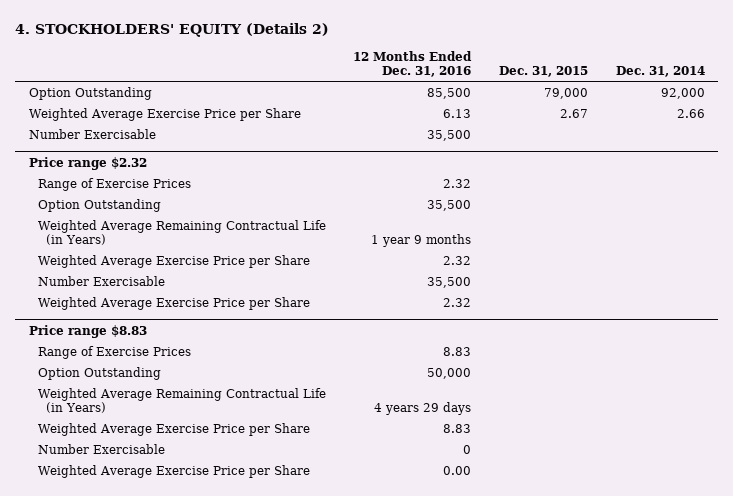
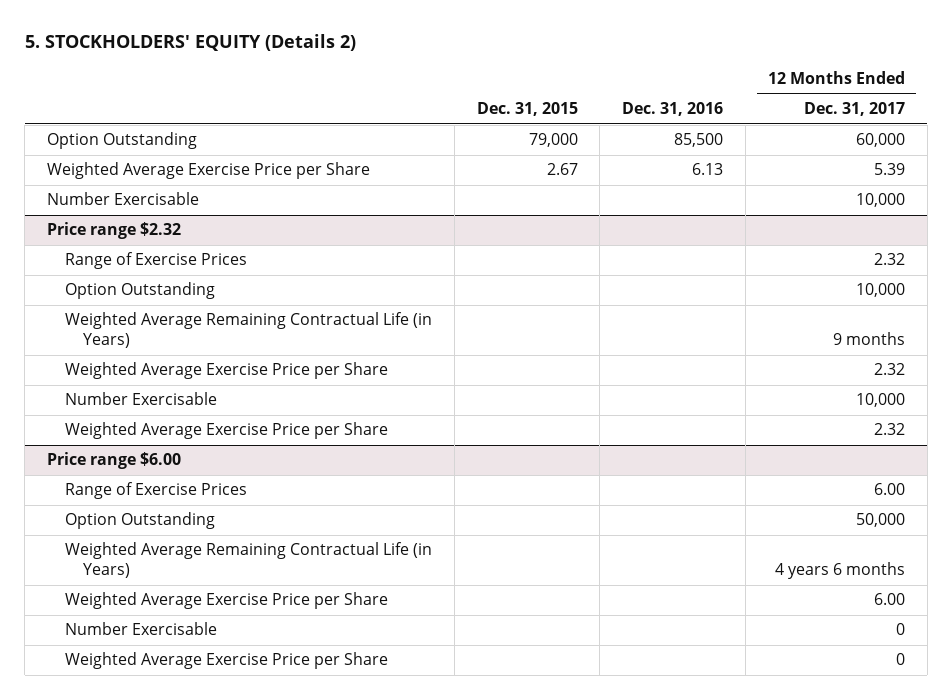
- 4. STOCKHOLDERS' EQUITY (Details 2)
+ 5. STOCKHOLDERS' EQUITY (Details 2)
- | 12 Months Ended Dec. 31, 2016 | Dec. 31, 2015 | Dec. 31, 2014
+ | Dec. 31, 2015 | Dec. 31, 2016 | 12 Months Ended Dec. 31, 2017
- Price range $8.83
+ Price range $6.00

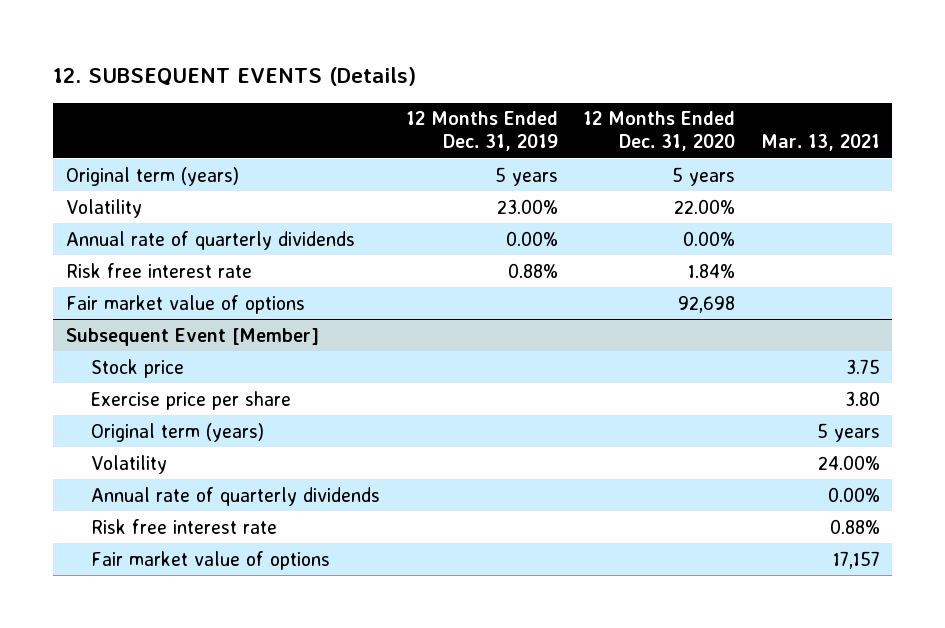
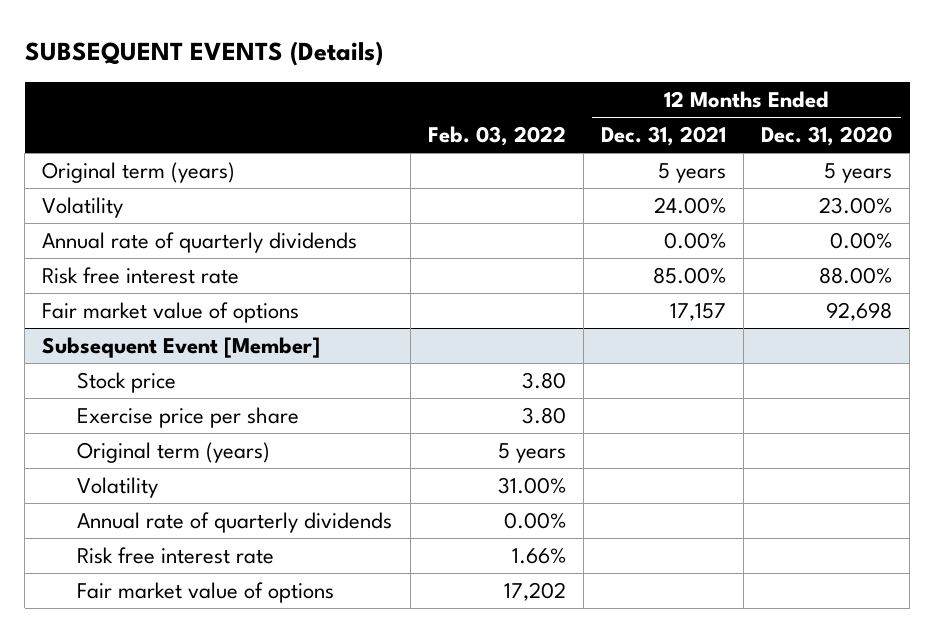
- 12. SUBSEQUENT EVENTS (Details)
+ SUBSEQUENT EVENTS (Details)
- | 12 Months Ended Dec. 31, 2019 | 12 Months Ended Dec. 31, 2020 | Mar. 13, 2021
+ | Feb. 03, 2022 | 12 Months Ended Dec. 31, 2021 | 12 Months Ended Dec. 31, 2020
- Volatility | 23.00% | 22.00% |
+ Volatility | | 24.00% | 23.00%
- Risk free interest rate | 0.88% | 1.84% |
+ Risk free interest rate | | 85.00% | 88.00%

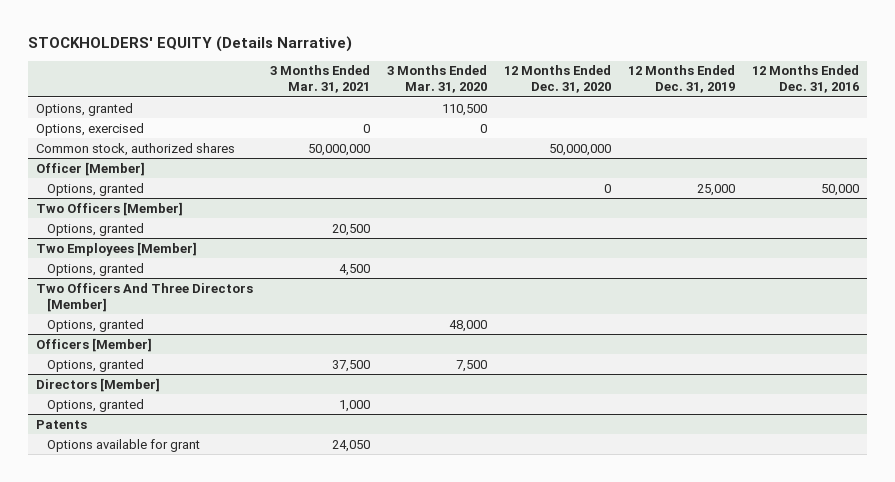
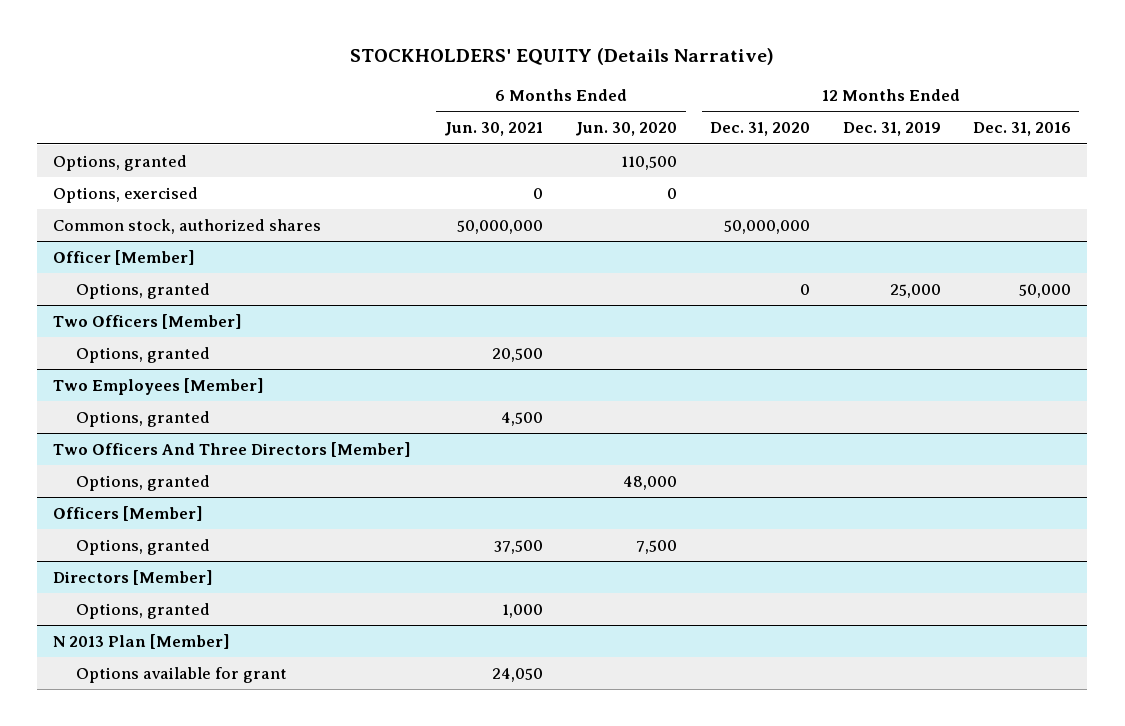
- | 3 Months Ended Mar. 31, 2021 | 3 Months Ended Mar. 31, 2020 | 12 Months Ended Dec. 31, 2020 | 12 Months Ended Dec. 31, 2019 | 12 Months Ended Dec. 31, 2016
+ | 6 Months Ended Jun. 30, 2021 | 6 Months Ended Jun. 30, 2020 | 12 Months Ended Dec. 31, 2020 | 12 Months Ended Dec. 31, 2019 | 12 Months Ended Dec. 31, 2016
- Patents
+ N 2013 Plan [Member]

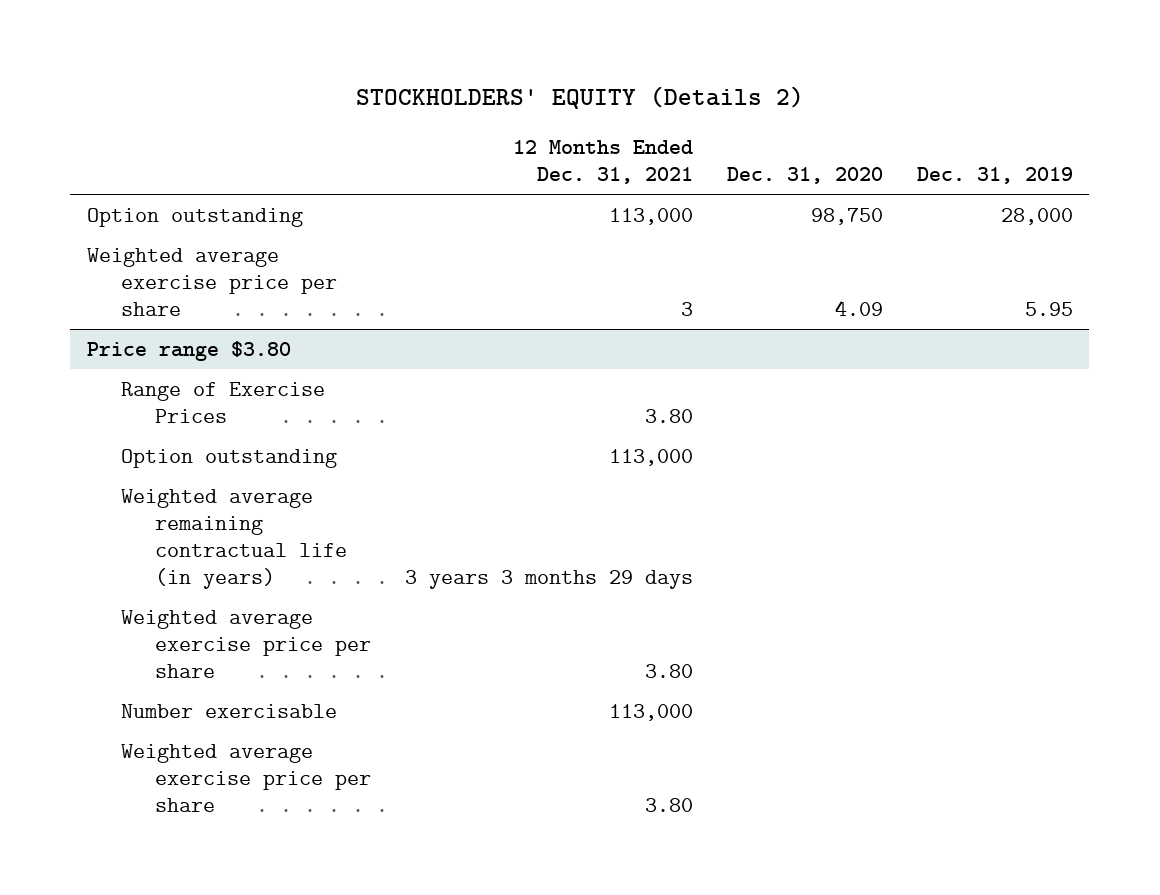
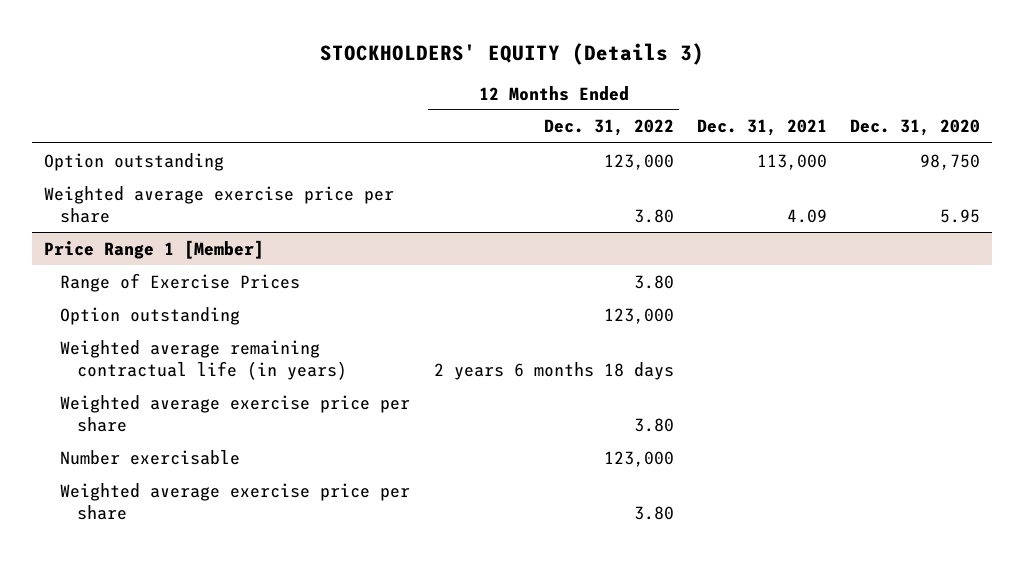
- STOCKHOLDERS' EQUITY (Details 2)
+ STOCKHOLDERS' EQUITY (Details 3)
- | 12 Months Ended Dec. 31, 2021 | Dec. 31, 2020 | Dec. 31, 2019
+ | 12 Months Ended Dec. 31, 2022 | Dec. 31, 2021 | Dec. 31, 2020
- Weighted average exercise price per share | 3 | 4.09 | 5.95
- Price range $3.80
+ Weighted average exercise price per share | 3.80 | 4.09 | 5.95
+ Price Range 1 [Member]

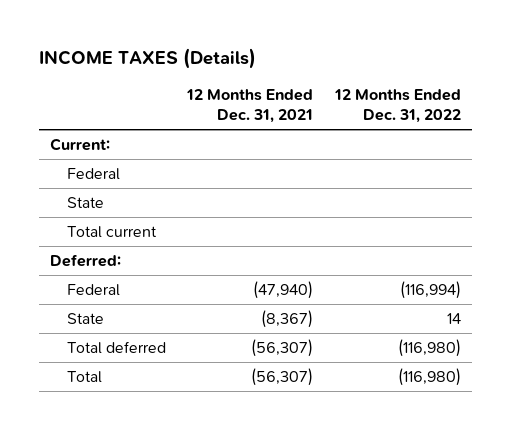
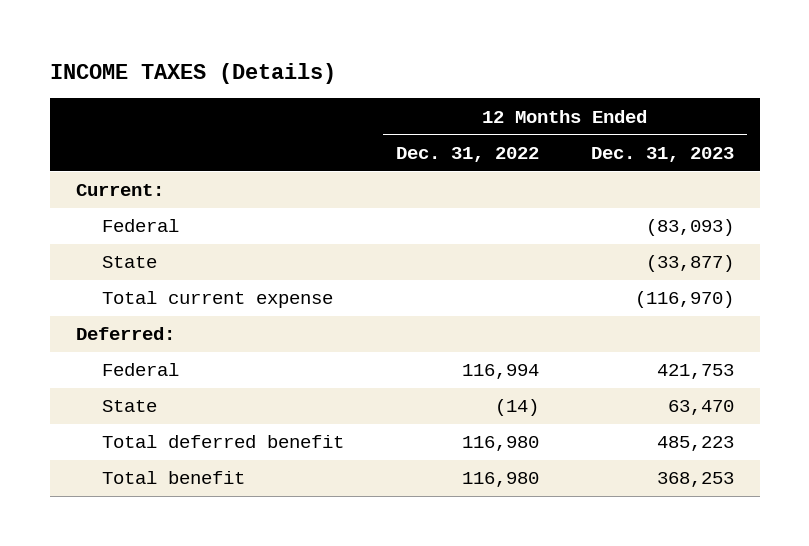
- | 12 Months Ended Dec. 31, 2021 | 12 Months Ended Dec. 31, 2022
+ | 12 Months Ended Dec. 31, 2022 | 12 Months Ended Dec. 31, 2023
- Total current
+ Total current expense | | (116,970)
- Federal | (47,940) | (116,994)
- State | (8,367) | 14
- Total deferred | (56,307) | (116,980)
- Total | (56,307) | (116,980)
+ Federal | 116,994 | 421,753
+ State | (14) | 63,470
+ Total deferred benefit | 116,980 | 485,223
+ Total benefit | 116,980 | 368,253

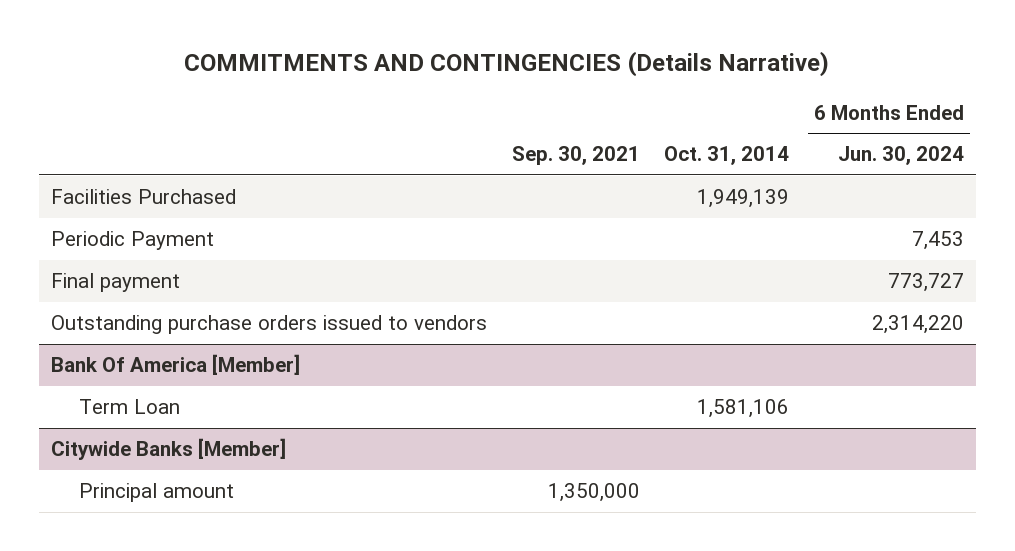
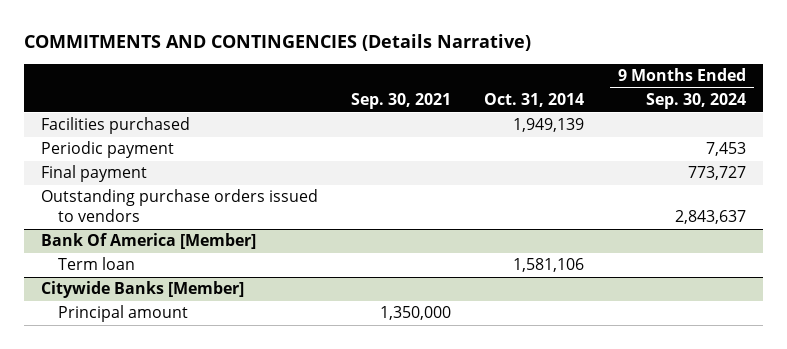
- | Sep. 30, 2021 | Oct. 31, 2014 | 6 Months Ended Jun. 30, 2024
+ | Sep. 30, 2021 | Oct. 31, 2014 | 9 Months Ended Sep. 30, 2024
- Facilities Purchased | | 1,949,139 |
- Periodic Payment | | | 7,453
+ Facilities purchased | | 1,949,139 |
+ Periodic payment | | | 7,453
@ Bank Of America [Member]
- Term Loan | | 1,581,106 |
+ Term loan | | 1,581,106 |

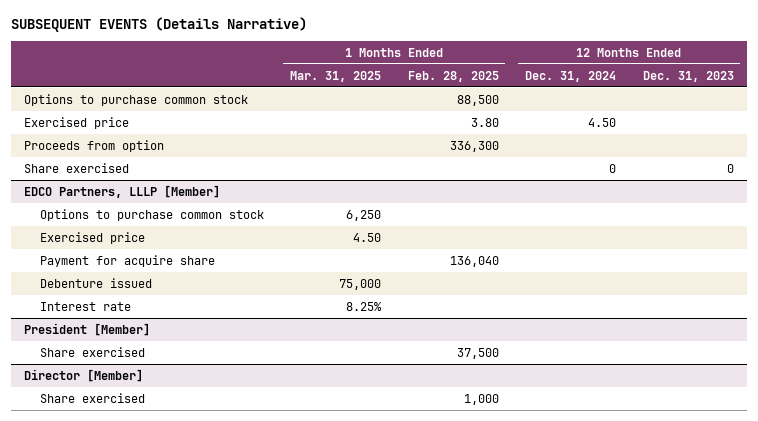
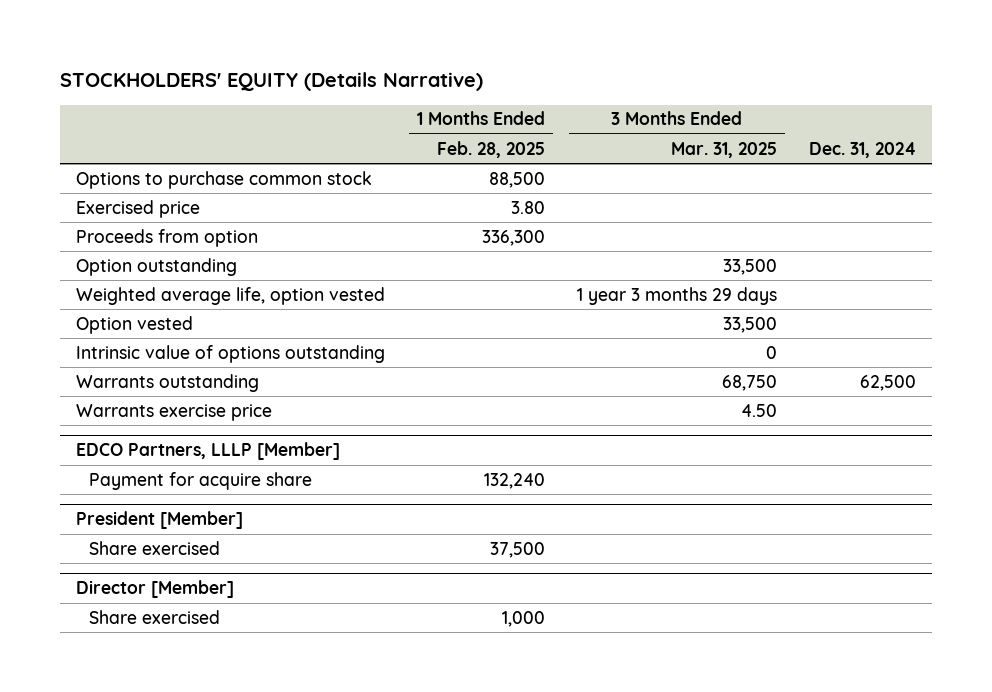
- SUBSEQUENT EVENTS (Details Narrative)
+ STOCKHOLDERS' EQUITY (Details Narrative)
- | 1 Months Ended Mar. 31, 2025 | 1 Months Ended Feb. 28, 2025 | 12 Months Ended Dec. 31, 2024 | 12 Months Ended Dec. 31, 2023
+ | 1 Months Ended Feb. 28, 2025 | 3 Months Ended Mar. 31, 2025 | Dec. 31, 2024
- Share exercised | | | 0 | 0
+ Option outstanding | | 33,500 |
+ Weighted average life, option vested | | 1 year 3 months 29 days |
+ Option vested | | 33,500 |
+ Intrinsic value of options outstanding | | 0 |
+ Warrants outstanding | | 68,750 | 62,500
+ Warrants exercise price | | 4.50 |
@ EDCO Partners, LLLP [Member]
- Options to purchase common stock | 6,250 | | |
- Exercised price | 4.50 | | |
- Payment for acquire share | | 136,040 | |
- Debenture issued | 75,000 | | |
- Interest rate | 8.25% | | |
+ Payment for acquire share | 132,240 | |

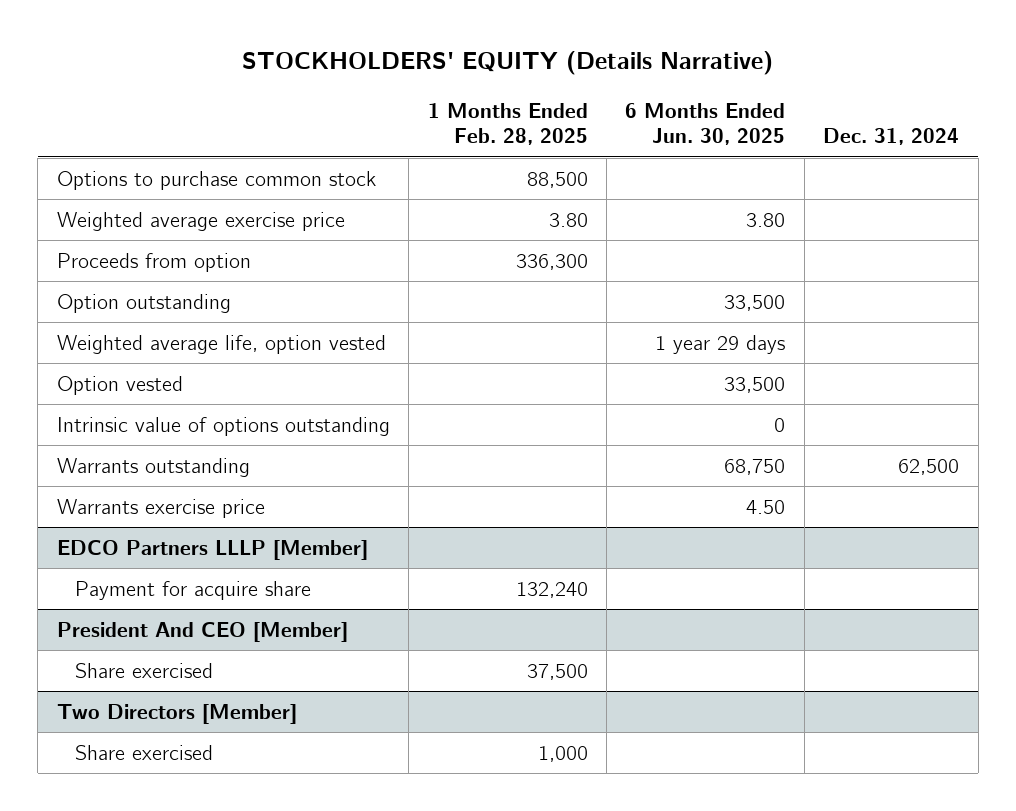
- | 1 Months Ended Feb. 28, 2025 | 3 Months Ended Mar. 31, 2025 | Dec. 31, 2024
+ | 1 Months Ended Feb. 28, 2025 | 6 Months Ended Jun. 30, 2025 | Dec. 31, 2024
- Exercised price | 3.80 | |
+ Weighted average exercise price | 3.80 | 3.80 |
- EDCO Partners, LLLP [Member]
+ EDCO Partners LLLP [Member]
- President [Member]
+ President And CEO [Member]
- Director [Member]
+ Two Directors [Member]

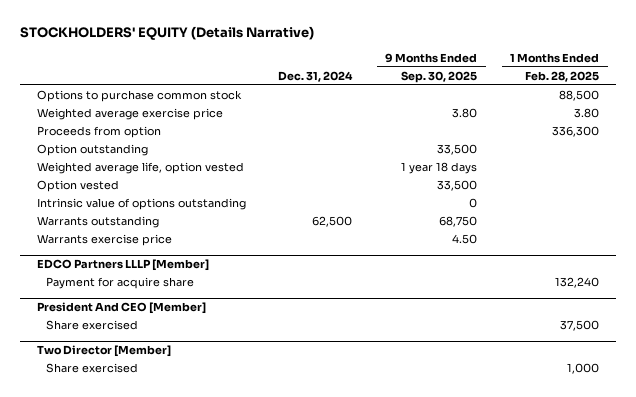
- | 1 Months Ended Feb. 28, 2025 | 6 Months Ended Jun. 30, 2025 | Dec. 31, 2024
+ | Dec. 31, 2024 | 9 Months Ended Sep. 30, 2025 | 1 Months Ended Feb. 28, 2025
- Two Directors [Member]
+ Two Director [Member]

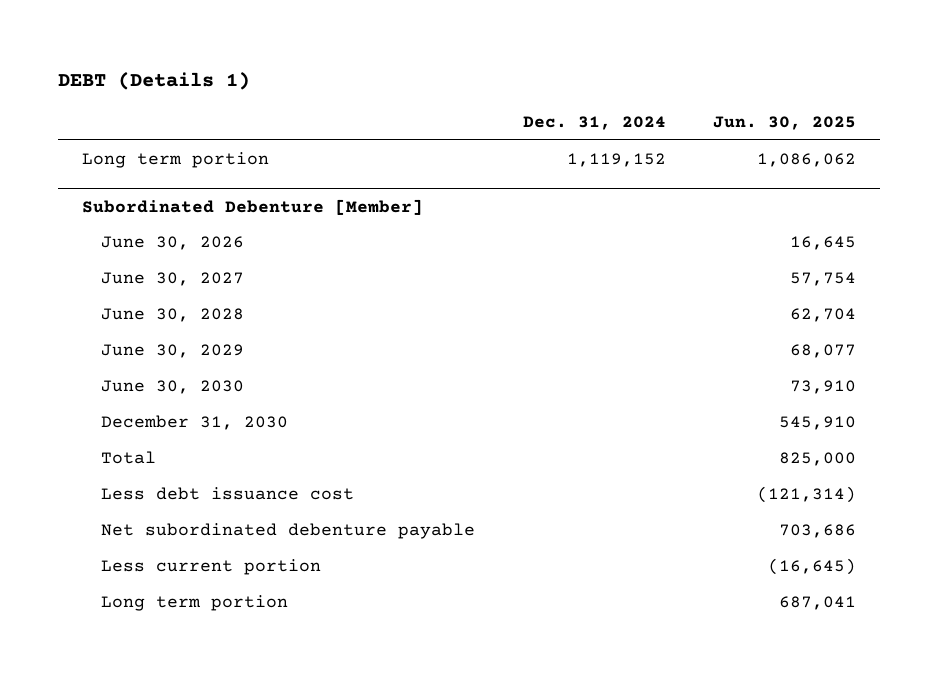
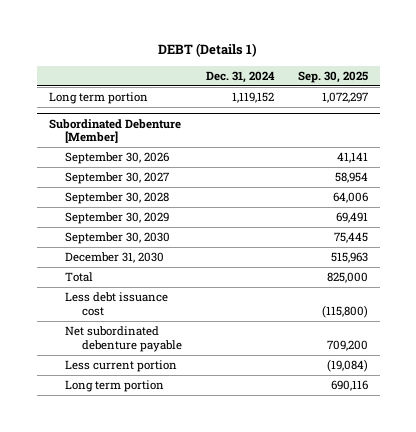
- | Dec. 31, 2024 | Jun. 30, 2025
+ | Dec. 31, 2024 | Sep. 30, 2025
@ Subordinated Debenture [Member]
- June 30, 2026 | | 16,645
- June 30, 2027 | | 57,754
- June 30, 2028 | | 62,704
- June 30, 2029 | | 68,077
- June 30, 2030 | | 73,910
+ September 30, 2026 | | 41,141
+ September 30, 2027 | | 58,954
+ September 30, 2028 | | 64,006
+ September 30, 2029 | | 69,491
+ September 30, 2030 | | 75,445

